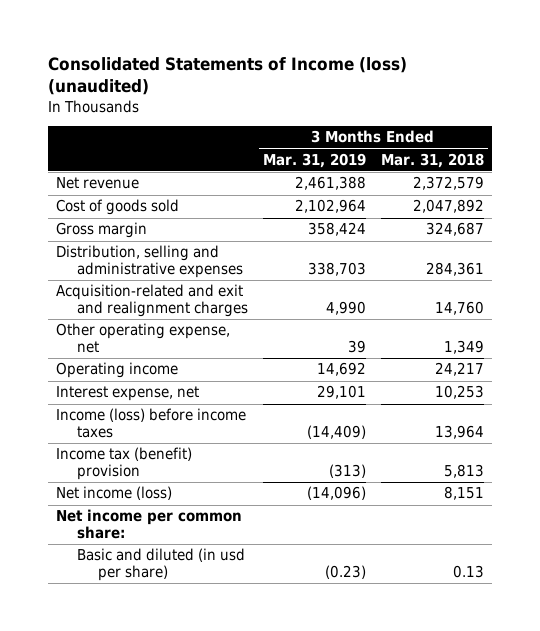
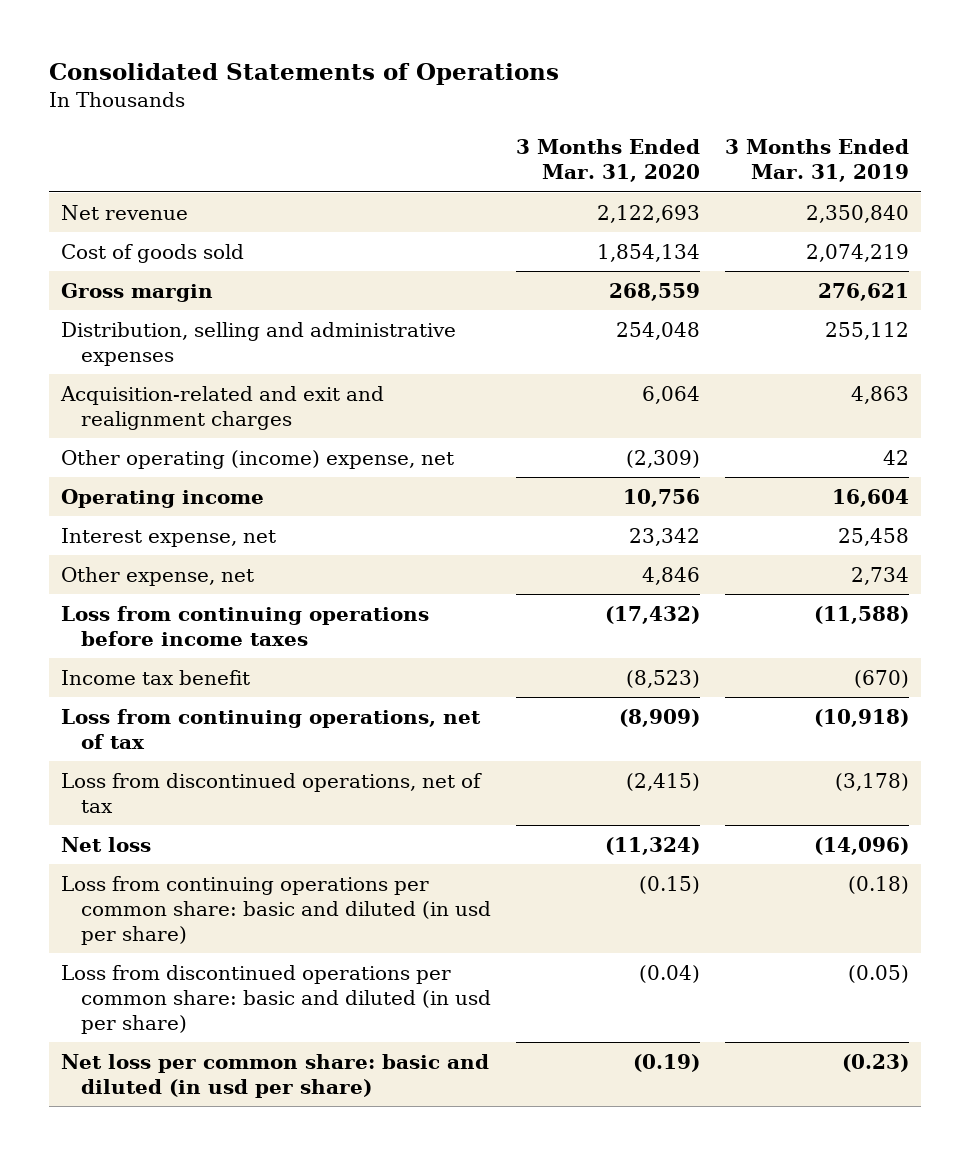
- Consolidated Statements of Income (loss) (unaudited)
+ Consolidated Statements of Operations
- | 3 Months Ended Mar. 31, 2019 | 3 Months Ended Mar. 31, 2018
+ | 3 Months Ended Mar. 31, 2020 | 3 Months Ended Mar. 31, 2019
- Net revenue | 2,461,388 | 2,372,579
- Cost of goods sold | 2,102,964 | 2,047,892
- Gross margin | 358,424 | 324,687
- Distribution, selling and administrative expenses | 338,703 | 284,361
- Acquisition-related and exit and realignment charges | 4,990 | 14,760
- Other operating expense, net | 39 | 1,349
- Operating income | 14,692 | 24,217
- Interest expense, net | 29,101 | 10,253
- Income (loss) before income taxes | (14,409) | 13,964
- Income tax (benefit) provision | (313) | 5,813
- Net income (loss) | (14,096) | 8,151
- Net income per common share:
- Basic and diluted (in usd per share) | (0.23) | 0.13
+ Net revenue | 2,122,693 | 2,350,840
+ Cost of goods sold | 1,854,134 | 2,074,219
+ Gross margin | 268,559 | 276,621
+ Distribution, selling and administrative expenses | 254,048 | 255,112
+ Acquisition-related and exit and realignment charges | 6,064 | 4,863
+ Other operating (income) expense, net | (2,309) | 42
+ Operating income | 10,756 | 16,604
+ Interest expense, net | 23,342 | 25,458
+ Other expense, net | 4,846 | 2,734
+ Loss from continuing operations before income taxes | (17,432) | (11,588)
+ Income tax benefit | (8,523) | (670)
+ Loss from continuing operations, net of tax | (8,909) | (10,918)
+ Loss from discontinued operations, net of tax | (2,415) | (3,178)
+ Net loss | (11,324) | (14,096)
+ Loss from continuing operations per common share: basic and diluted (in usd per share) | (0.15) | (0.18)
+ Loss from discontinued operations per common share: basic and diluted (in usd per share) | (0.04) | (0.05)
+ Net loss per common share: basic and diluted (in usd per share) | (0.19) | (0.23)

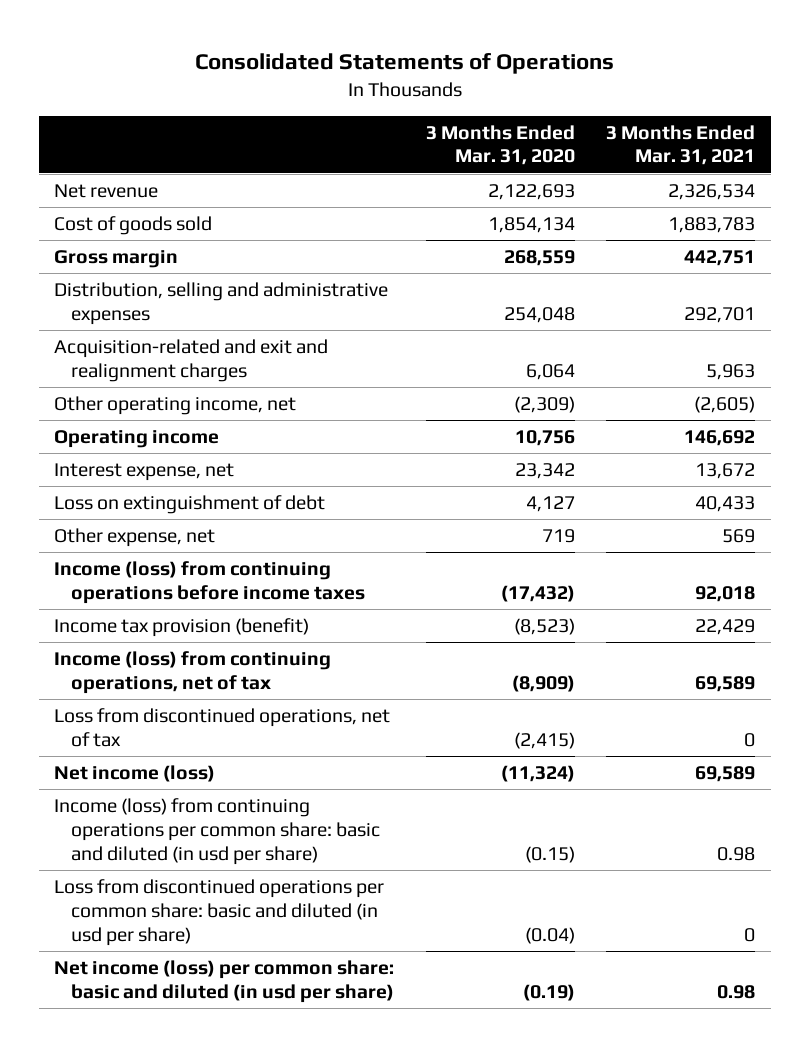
- | 3 Months Ended Mar. 31, 2020 | 3 Months Ended Mar. 31, 2019
+ | 3 Months Ended Mar. 31, 2020 | 3 Months Ended Mar. 31, 2021
- Other operating (income) expense, net | (2,309) | 42
+ Other operating income, net | (2,309) | (2,605)
- Other expense, net | 4,846 | 2,734
- Loss from continuing operations before income taxes | (17,432) | (11,588)
- Income tax benefit | (8,523) | (670)
- Loss from continuing operations, net of tax | (8,909) | (10,918)
+ Loss on extinguishment of debt | 4,127 | 40,433
+ Other expense, net | 719 | 569
+ Income (loss) from continuing operations before income taxes | (17,432) | 92,018
+ Income tax provision (benefit) | (8,523) | 22,429
+ Income (loss) from continuing operations, net of tax | (8,909) | 69,589
- Net loss | (11,324) | (14,096)
- Loss from continuing operations per common share: basic and diluted (in usd per share) | (0.15) | (0.18)
+ Net income (loss) | (11,324) | 69,589
+ Income (loss) from continuing operations per common share: basic and diluted (in usd per share) | (0.15) | 0.98
- Net loss per common share: basic and diluted (in usd per share) | (0.19) | (0.23)
+ Net income (loss) per common share: basic and diluted (in usd per share) | (0.19) | 0.98

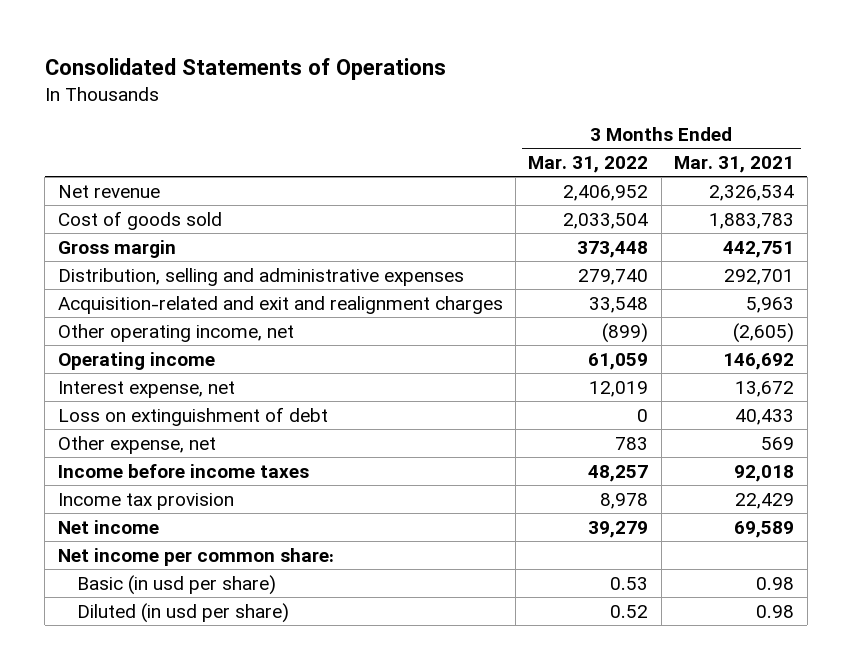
- | 3 Months Ended Mar. 31, 2020 | 3 Months Ended Mar. 31, 2021
+ | 3 Months Ended Mar. 31, 2022 | 3 Months Ended Mar. 31, 2021
- Income (loss) from continuing operations before income taxes | (17,432) | 92,018
- Income tax provision (benefit) | (8,523) | 22,429
- Income (loss) from continuing operations, net of tax | (8,909) | 69,589
- Loss from discontinued operations, net of tax | (2,415) | 0
- Net income (loss) | (11,324) | 69,589
- Income (loss) from continuing operations per common share: basic and diluted (in usd per share) | (0.15) | 0.98
- Loss from discontinued operations per common share: basic and diluted (in usd per share) | (0.04) | 0
- Net income (loss) per common share: basic and diluted (in usd per share) | (0.19) | 0.98
+ Income before income taxes | 48,257 | 92,018
+ Income tax provision | 8,978 | 22,429
+ Net income | 39,279 | 69,589
+ Net income per common share:
+ Basic (in usd per share) | 0.53 | 0.98
+ Diluted (in usd per share) | 0.52 | 0.98

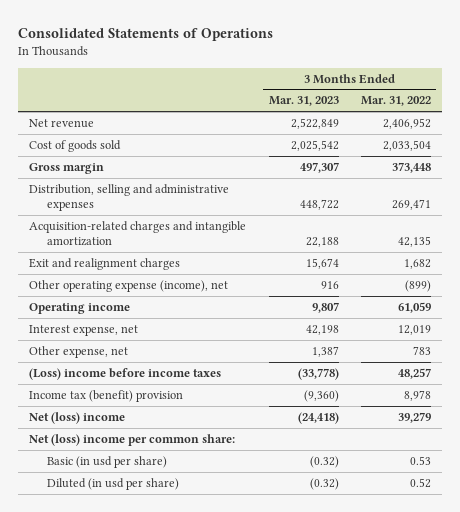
- | 3 Months Ended Mar. 31, 2022 | 3 Months Ended Mar. 31, 2021
+ | 3 Months Ended Mar. 31, 2023 | 3 Months Ended Mar. 31, 2022
- Distribution, selling and administrative expenses | 279,740 | 292,701
- Acquisition-related and exit and realignment charges | 33,548 | 5,963
- Other operating income, net | (899) | (2,605)
+ Distribution, selling and administrative expenses | 448,722 | 269,471
+ Acquisition-related charges and intangible amortization | 22,188 | 42,135
+ Exit and realignment charges | 15,674 | 1,682
+ Other operating expense (income), net | 916 | (899)
- Loss on extinguishment of debt | 0 | 40,433
- Income before income taxes | 48,257 | 92,018
- Income tax provision | 8,978 | 22,429
- Net income | 39,279 | 69,589
- Net income per common share:
+ (Loss) income before income taxes | (33,778) | 48,257
+ Income tax (benefit) provision | (9,360) | 8,978
+ Net (loss) income | (24,418) | 39,279
+ Net (loss) income per common share:

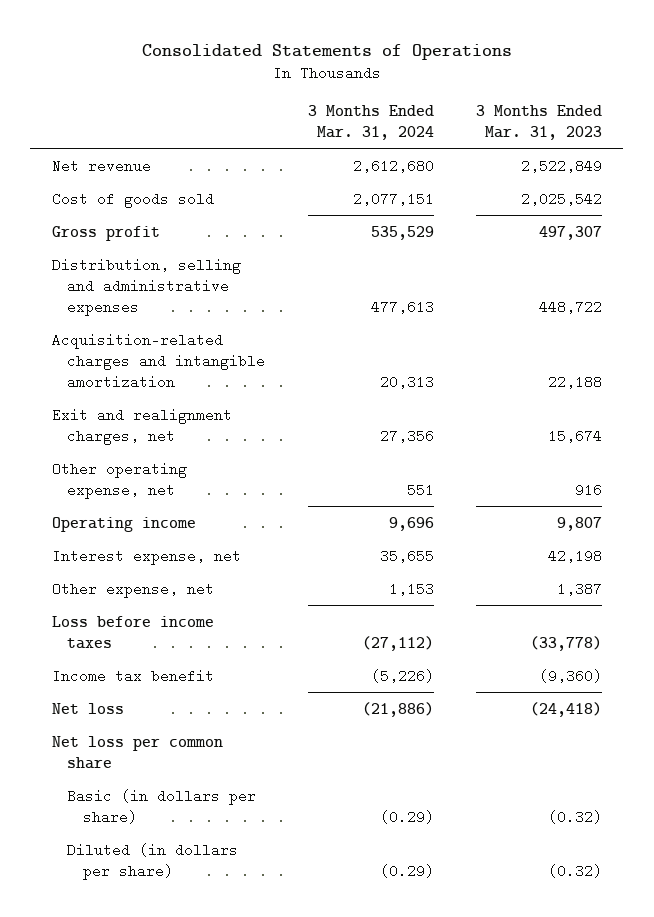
- | 3 Months Ended Mar. 31, 2023 | 3 Months Ended Mar. 31, 2022
+ | 3 Months Ended Mar. 31, 2024 | 3 Months Ended Mar. 31, 2023
- Gross margin | 497,307 | 373,448
+ Gross profit | 535,529 | 497,307
- Exit and realignment charges | 15,674 | 1,682
- Other operating expense (income), net | 916 | (899)
+ Exit and realignment charges, net | 27,356 | 15,674
+ Other operating expense, net | 551 | 916
- (Loss) income before income taxes | (33,778) | 48,257
- Income tax (benefit) provision | (9,360) | 8,978
- Net (loss) income | (24,418) | 39,279
- Net (loss) income per common share:
- Basic (in usd per share) | (0.32) | 0.53
- Diluted (in usd per share) | (0.32) | 0.52
+ Loss before income taxes | (27,112) | (33,778)
+ Income tax benefit | (5,226) | (9,360)
+ Net loss | (21,886) | (24,418)
+ Net loss per common share
+ Basic (in dollars per share) | (0.29) | (0.32)
+ Diluted (in dollars per share) | (0.29) | (0.32)

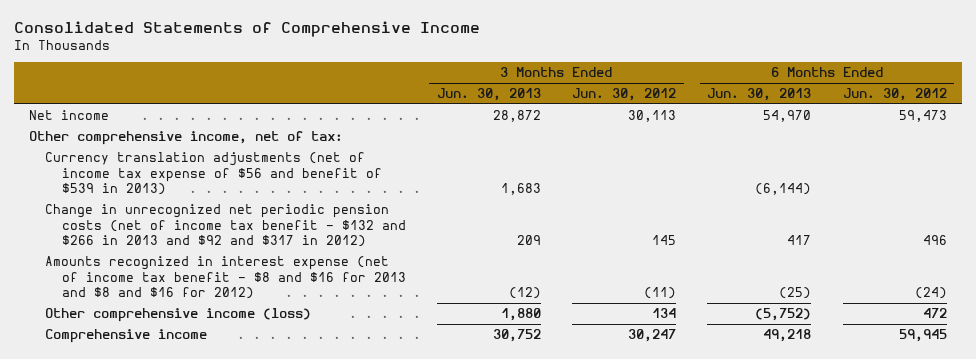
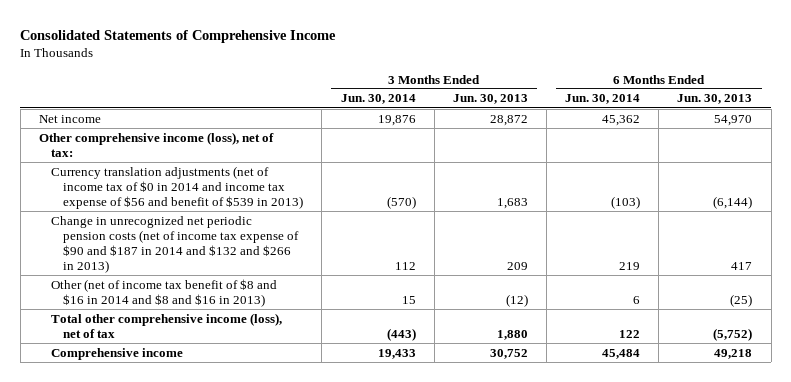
- | 3 Months Ended Jun. 30, 2013 | 3 Months Ended Jun. 30, 2012 | 6 Months Ended Jun. 30, 2013 | 6 Months Ended Jun. 30, 2012
+ | 3 Months Ended Jun. 30, 2014 | 3 Months Ended Jun. 30, 2013 | 6 Months Ended Jun. 30, 2014 | 6 Months Ended Jun. 30, 2013
- Other comprehensive income, net of tax:
- Currency translation adjustments (net of income tax expense of $56 and benefit of $539 in 2013) | 1,683 | | (6,144) |
- Change in unrecognized net periodic pension costs (net of income tax benefit - $132 and $266 in 2013 and $92 and $317 in 2012) | 209 | 145 | 417 | 496
- Amounts recognized in interest expense (net of income tax benefit - $8 and $16 for 2013 and $8 and $16 for 2012) | (12) | (11) | (25) | (24)
- Other comprehensive income (loss) | 1,880 | 134 | (5,752) | 472
+ Other comprehensive income (loss), net of tax:
+ Currency translation adjustments (net of income tax of $0 in 2014 and income tax expense of $56 and benefit of $539 in 2013) | (570) | 1,683 | (103) | (6,144)
+ Change in unrecognized net periodic pension costs (net of income tax expense of $90 and $187 in 2014 and $132 and $266 in 2013) | 112 | 209 | 219 | 417
+ Other (net of income tax benefit of $8 and $16 in 2014 and $8 and $16 in 2013) | 15 | (12) | 6 | (25)
+ Total other comprehensive income (loss), net of tax | (443) | 1,880 | 122 | (5,752)

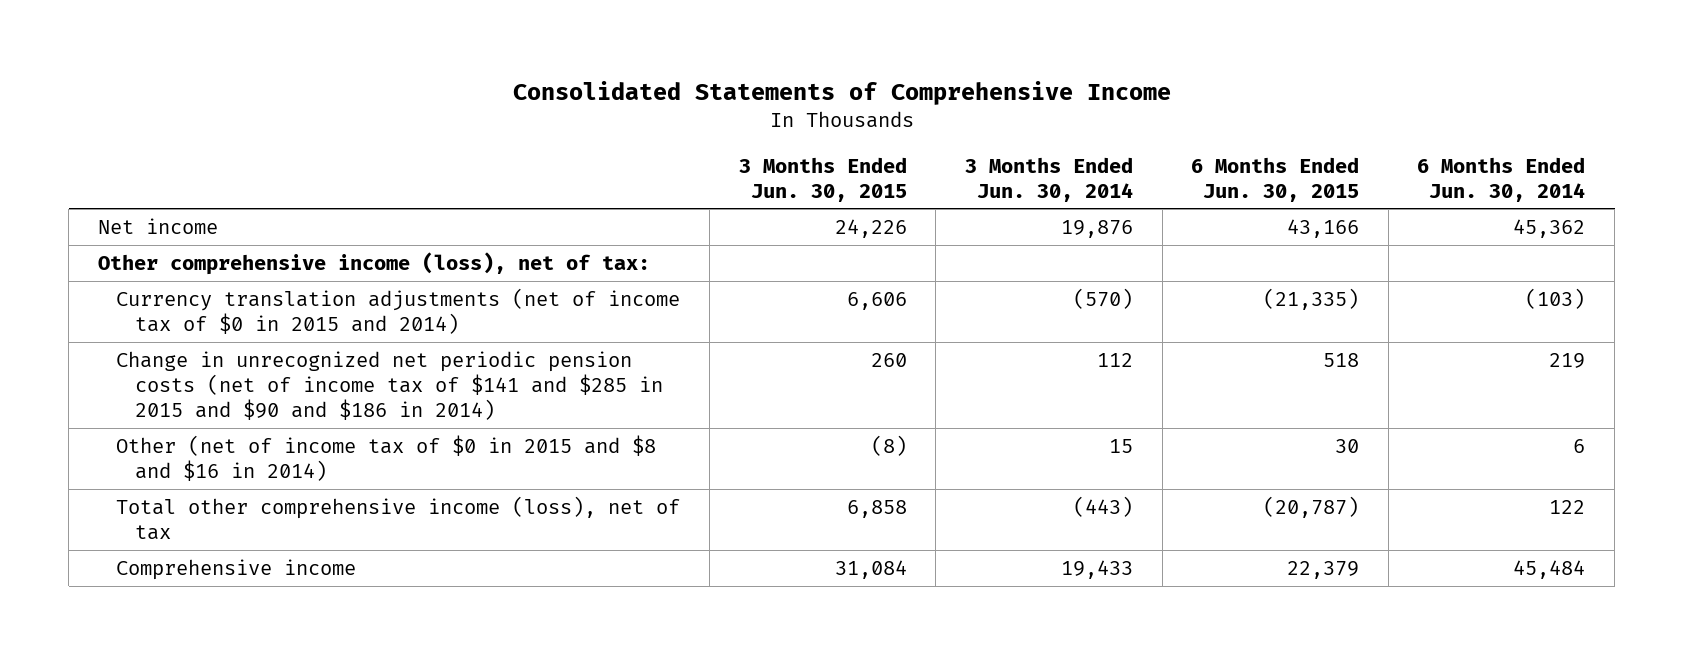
- | 3 Months Ended Jun. 30, 2014 | 3 Months Ended Jun. 30, 2013 | 6 Months Ended Jun. 30, 2014 | 6 Months Ended Jun. 30, 2013
+ | 3 Months Ended Jun. 30, 2015 | 3 Months Ended Jun. 30, 2014 | 6 Months Ended Jun. 30, 2015 | 6 Months Ended Jun. 30, 2014
- Currency translation adjustments (net of income tax of $0 in 2014 and income tax expense of $56 and benefit of $539 in 2013) | (570) | 1,683 | (103) | (6,144)
- Change in unrecognized net periodic pension costs (net of income tax expense of $90 and $187 in 2014 and $132 and $266 in 2013) | 112 | 209 | 219 | 417
- Other (net of income tax benefit of $8 and $16 in 2014 and $8 and $16 in 2013) | 15 | (12) | 6 | (25)
+ Currency translation adjustments (net of income tax of $0 in 2015 and 2014) | 6,606 | (570) | (21,335) | (103)
+ Change in unrecognized net periodic pension costs (net of income tax of $141 and $285 in 2015 and $90 and $186 in 2014) | 260 | 112 | 518 | 219
+ Other (net of income tax of $0 in 2015 and $8 and $16 in 2014) | (8) | 15 | 30 | 6

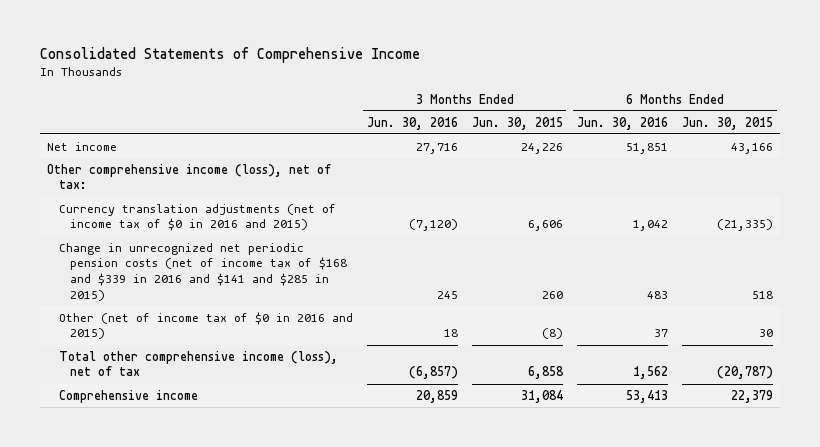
- | 3 Months Ended Jun. 30, 2015 | 3 Months Ended Jun. 30, 2014 | 6 Months Ended Jun. 30, 2015 | 6 Months Ended Jun. 30, 2014
+ | 3 Months Ended Jun. 30, 2016 | 3 Months Ended Jun. 30, 2015 | 6 Months Ended Jun. 30, 2016 | 6 Months Ended Jun. 30, 2015
- Currency translation adjustments (net of income tax of $0 in 2015 and 2014) | 6,606 | (570) | (21,335) | (103)
- Change in unrecognized net periodic pension costs (net of income tax of $141 and $285 in 2015 and $90 and $186 in 2014) | 260 | 112 | 518 | 219
- Other (net of income tax of $0 in 2015 and $8 and $16 in 2014) | (8) | 15 | 30 | 6
+ Currency translation adjustments (net of income tax of $0 in 2016 and 2015) | (7,120) | 6,606 | 1,042 | (21,335)
+ Change in unrecognized net periodic pension costs (net of income tax of $168 and $339 in 2016 and $141 and $285 in 2015) | 245 | 260 | 483 | 518
+ Other (net of income tax of $0 in 2016 and 2015) | 18 | (8) | 37 | 30

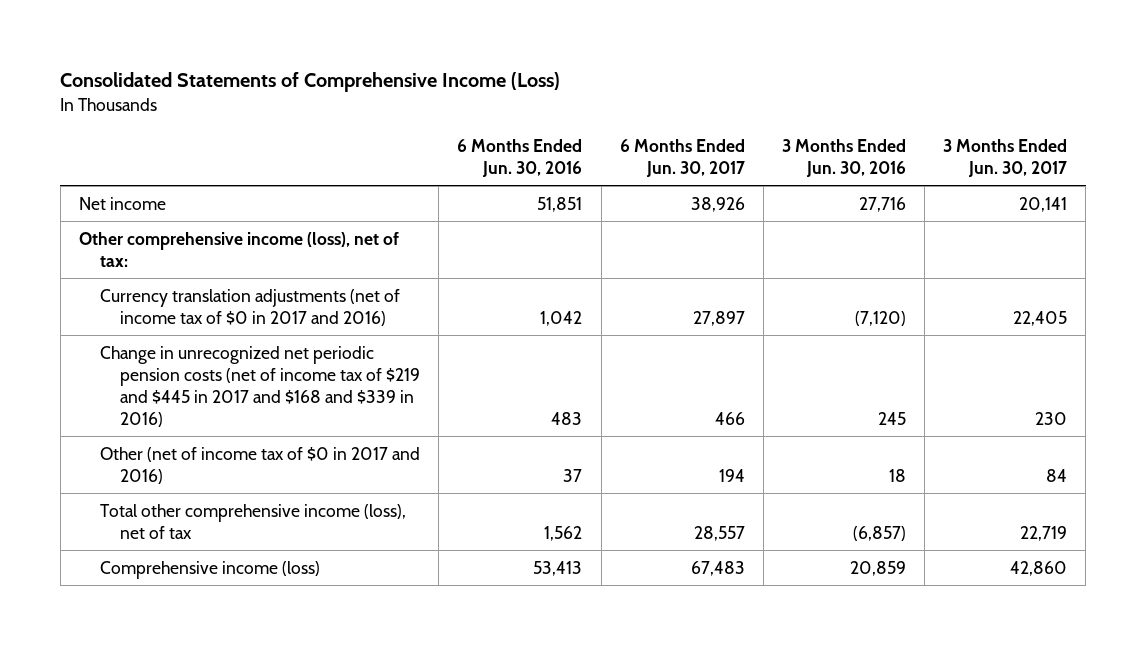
- Consolidated Statements of Comprehensive Income
+ Consolidated Statements of Comprehensive Income (Loss)
- | 3 Months Ended Jun. 30, 2016 | 3 Months Ended Jun. 30, 2015 | 6 Months Ended Jun. 30, 2016 | 6 Months Ended Jun. 30, 2015
+ | 6 Months Ended Jun. 30, 2016 | 6 Months Ended Jun. 30, 2017 | 3 Months Ended Jun. 30, 2016 | 3 Months Ended Jun. 30, 2017
- Currency translation adjustments (net of income tax of $0 in 2016 and 2015) | (7,120) | 6,606 | 1,042 | (21,335)
- Change in unrecognized net periodic pension costs (net of income tax of $168 and $339 in 2016 and $141 and $285 in 2015) | 245 | 260 | 483 | 518
- Other (net of income tax of $0 in 2016 and 2015) | 18 | (8) | 37 | 30
+ Currency translation adjustments (net of income tax of $0 in 2017 and 2016) | 1,042 | 27,897 | (7,120) | 22,405
+ Change in unrecognized net periodic pension costs (net of income tax of $219 and $445 in 2017 and $168 and $339 in 2016) | 483 | 466 | 245 | 230
+ Other (net of income tax of $0 in 2017 and 2016) | 37 | 194 | 18 | 84
- Comprehensive income | 20,859 | 31,084 | 53,413 | 22,379
+ Comprehensive income (loss) | 53,413 | 67,483 | 20,859 | 42,860

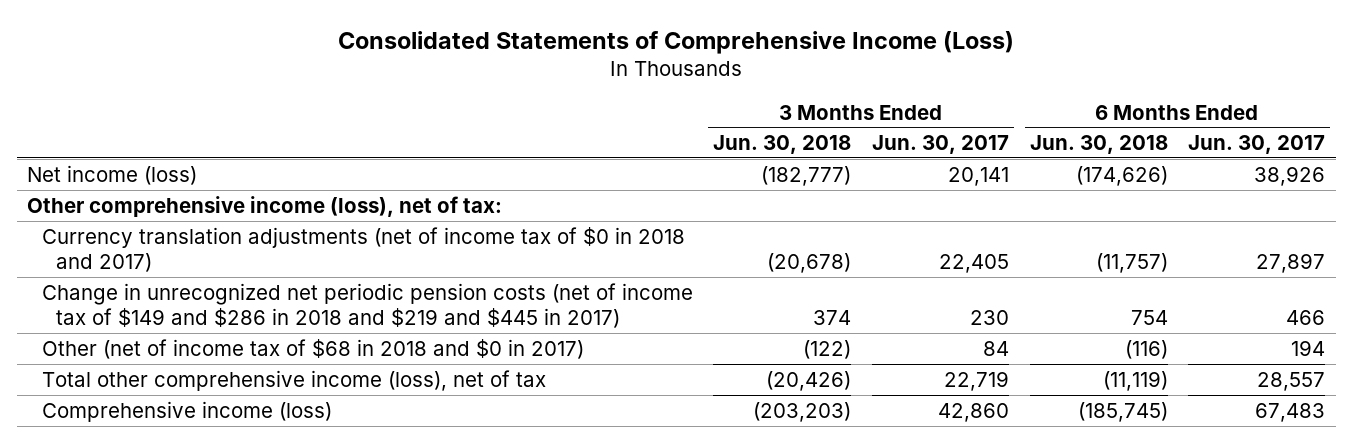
- | 6 Months Ended Jun. 30, 2016 | 6 Months Ended Jun. 30, 2017 | 3 Months Ended Jun. 30, 2016 | 3 Months Ended Jun. 30, 2017
+ | 3 Months Ended Jun. 30, 2018 | 3 Months Ended Jun. 30, 2017 | 6 Months Ended Jun. 30, 2018 | 6 Months Ended Jun. 30, 2017
- Net income | 51,851 | 38,926 | 27,716 | 20,141
+ Net income (loss) | (182,777) | 20,141 | (174,626) | 38,926
- Currency translation adjustments (net of income tax of $0 in 2017 and 2016) | 1,042 | 27,897 | (7,120) | 22,405
- Change in unrecognized net periodic pension costs (net of income tax of $219 and $445 in 2017 and $168 and $339 in 2016) | 483 | 466 | 245 | 230
- Other (net of income tax of $0 in 2017 and 2016) | 37 | 194 | 18 | 84
+ Currency translation adjustments (net of income tax of $0 in 2018 and 2017) | (20,678) | 22,405 | (11,757) | 27,897
+ Change in unrecognized net periodic pension costs (net of income tax of $149 and $286 in 2018 and $219 and $445 in 2017) | 374 | 230 | 754 | 466
+ Other (net of income tax of $68 in 2018 and $0 in 2017) | (122) | 84 | (116) | 194

